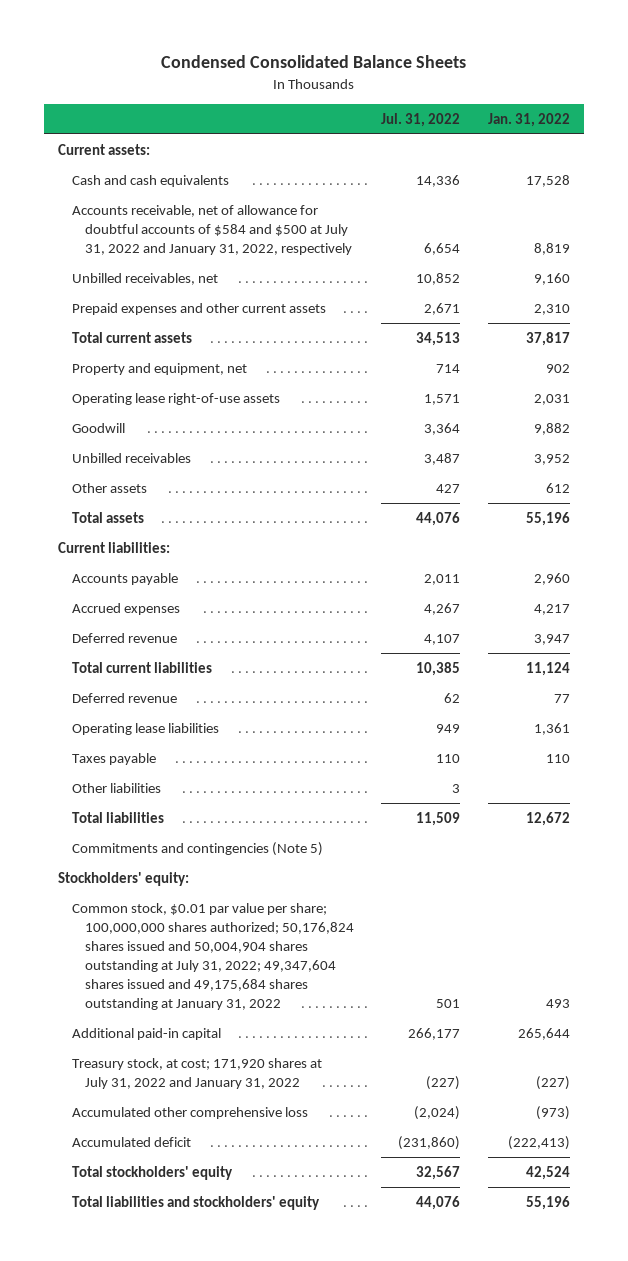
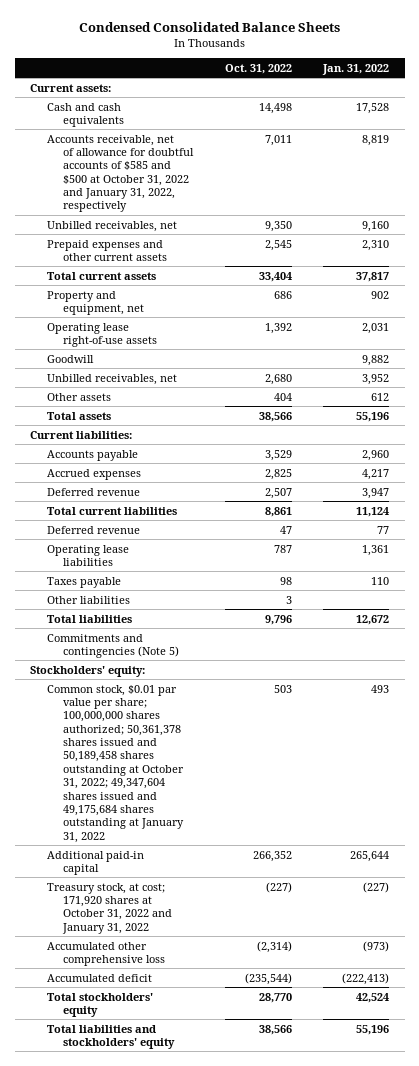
- | Jul. 31, 2022 | Jan. 31, 2022
+ | Oct. 31, 2022 | Jan. 31, 2022
- Accounts receivable, net of allowance for doubtful accounts of $584 and $500 at July 31, 2022 and January 31, 2022, respectively | 6,654 | 8,819
+ Accounts receivable, net of allowance for doubtful accounts of $585 and $500 at October 31, 2022 and January 31, 2022, respectively | 7,011 | 8,819
- Unbilled receivables | 3,487 | 3,952
+ Unbilled receivables, net | 2,680 | 3,952
- Common stock, $0.01 par value per share; 100,000,000 shares authorized; 50,176,824 shares issued and 50,004,904 shares outstanding at July 31, 2022; 49,347,604 shares issued and 49,175,684 shares outstanding at January 31, 2022 | 501 | 493
+ Common stock, $0.01 par value per share; 100,000,000 shares authorized; 50,361,378 shares issued and 50,189,458 shares outstanding at October 31, 2022; 49,347,604 shares issued and 49,175,684 shares outstanding at January 31, 2022 | 503 | 493
- Treasury stock, at cost; 171,920 shares at July 31, 2022 and January 31, 2022 | (227) | (227)
+ Treasury stock, at cost; 171,920 shares at October 31, 2022 and January 31, 2022 | (227) | (227)

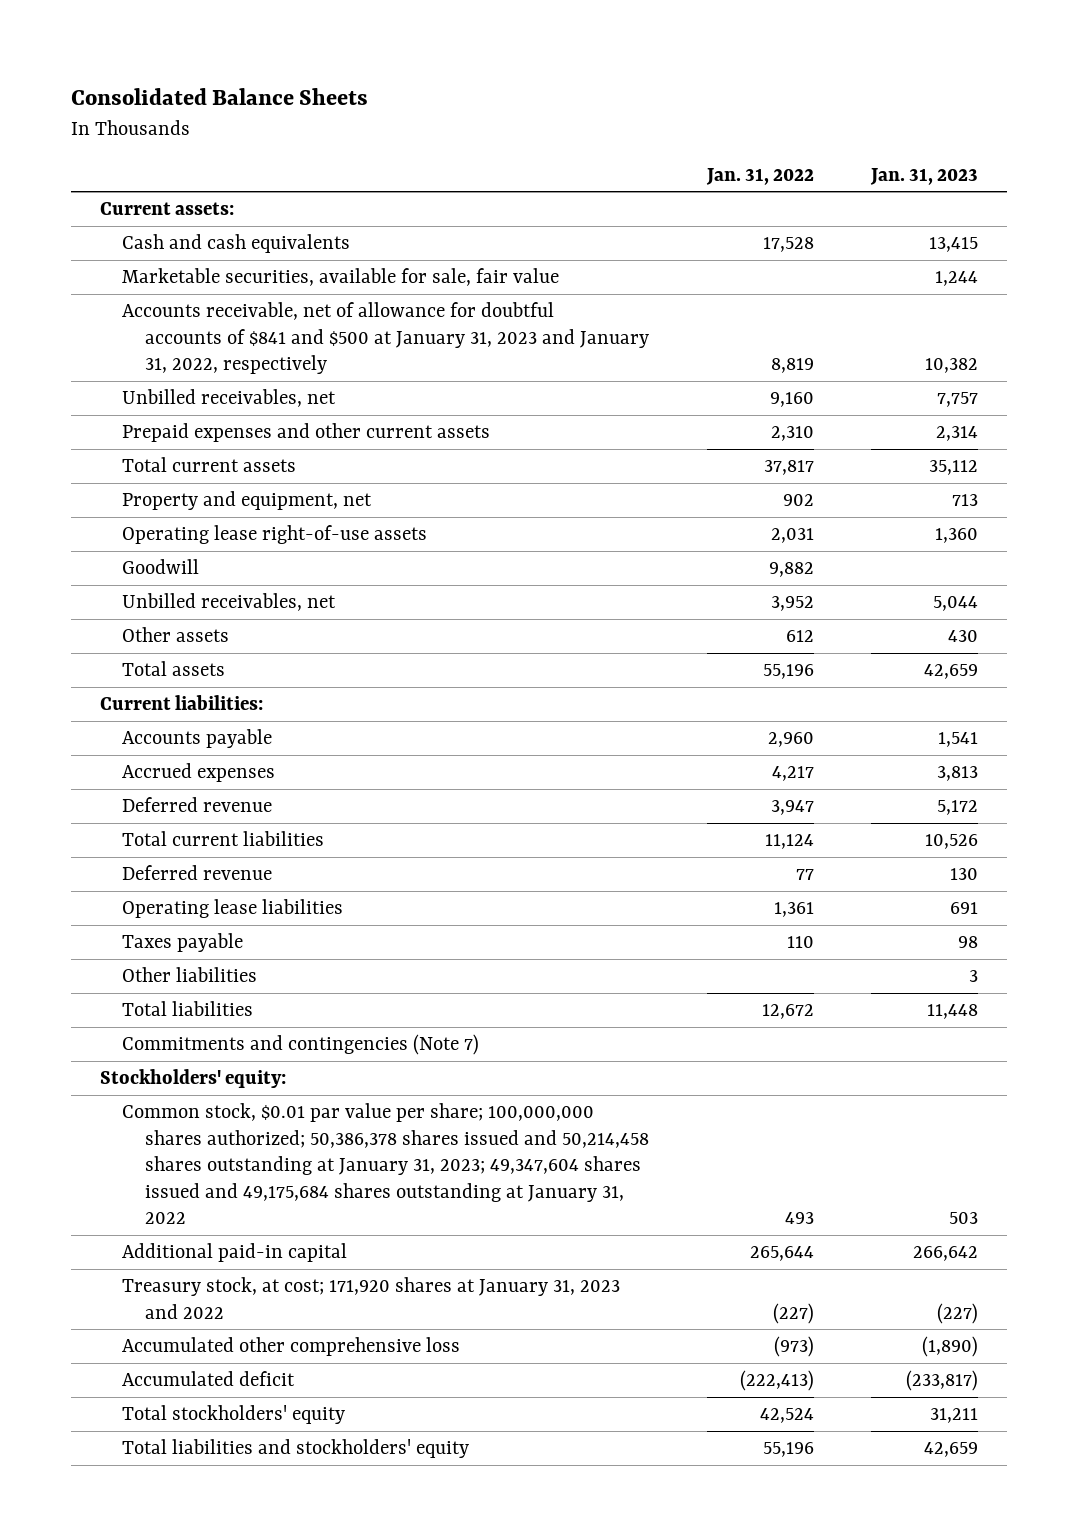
- Condensed Consolidated Balance Sheets
+ Consolidated Balance Sheets
- | Oct. 31, 2022 | Jan. 31, 2022
+ | Jan. 31, 2022 | Jan. 31, 2023
- Accounts receivable, net of allowance for doubtful accounts of $585 and $500 at October 31, 2022 and January 31, 2022, respectively | 7,011 | 8,819
+ Marketable securities, available for sale, fair value | | 1,244
+ Accounts receivable, net of allowance for doubtful accounts of $841 and $500 at January 31, 2023 and January 31, 2022, respectively | 8,819 | 10,382
- Commitments and contingencies (Note 5)
+ Commitments and contingencies (Note 7)
- Common stock, $0.01 par value per share; 100,000,000 shares authorized; 50,361,378 shares issued and 50,189,458 shares outstanding at October 31, 2022; 49,347,604 shares issued and 49,175,684 shares outstanding at January 31, 2022 | 503 | 493
+ Common stock, $0.01 par value per share; 100,000,000 shares authorized; 50,386,378 shares issued and 50,214,458 shares outstanding at January 31, 2023; 49,347,604 shares issued and 49,175,684 shares outstanding at January 31, 2022 | 493 | 503
- Treasury stock, at cost; 171,920 shares at October 31, 2022 and January 31, 2022 | (227) | (227)
+ Treasury stock, at cost; 171,920 shares at January 31, 2023 and 2022 | (227) | (227)

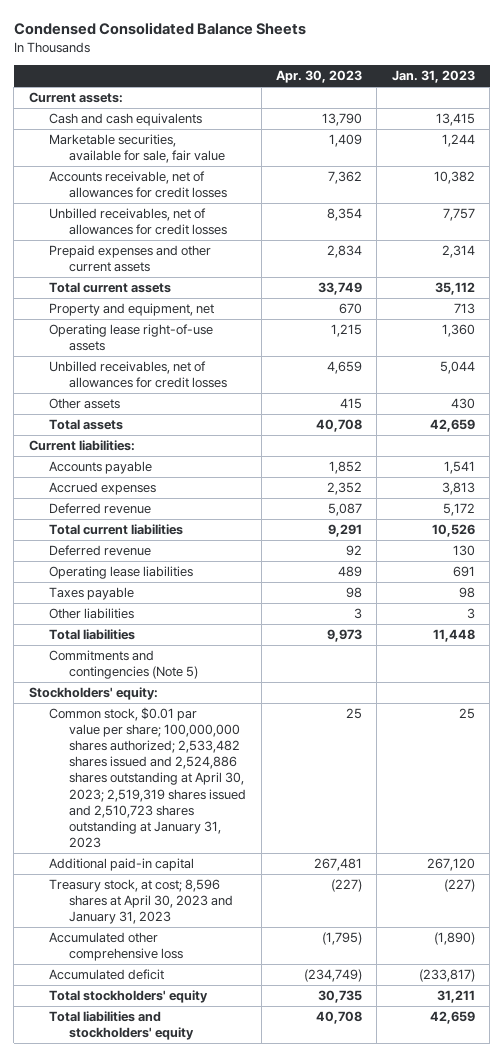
- Consolidated Balance Sheets
+ Condensed Consolidated Balance Sheets
- | Jan. 31, 2022 | Jan. 31, 2023
+ | Apr. 30, 2023 | Jan. 31, 2023
- Accounts receivable, net of allowance for doubtful accounts of $841 and $500 at January 31, 2023 and January 31, 2022, respectively | 8,819 | 10,382
- Unbilled receivables, net | 9,160 | 7,757
+ Accounts receivable, net of allowances for credit losses | 7,362 | 10,382
+ Unbilled receivables, net of allowances for credit losses | 8,354 | 7,757
- Goodwill | 9,882 |
- Unbilled receivables, net | 3,952 | 5,044
+ Unbilled receivables, net of allowances for credit losses | 4,659 | 5,044
- Commitments and contingencies (Note 7)
+ Commitments and contingencies (Note 5)
- Common stock, $0.01 par value per share; 100,000,000 shares authorized; 50,386,378 shares issued and 50,214,458 shares outstanding at January 31, 2023; 49,347,604 shares issued and 49,175,684 shares outstanding at January 31, 2022 | 493 | 503
- Additional paid-in capital | 265,644 | 266,642
- Treasury stock, at cost; 171,920 shares at January 31, 2023 and 2022 | (227) | (227)
+ Common stock, $0.01 par value per share; 100,000,000 shares authorized; 2,533,482 shares issued and 2,524,886 shares outstanding at April 30, 2023; 2,519,319 shares issued and 2,510,723 shares outstanding at January 31, 2023 | 25 | 25
+ Additional paid-in capital | 267,481 | 267,120
+ Treasury stock, at cost; 8,596 shares at April 30, 2023 and January 31, 2023 | (227) | (227)

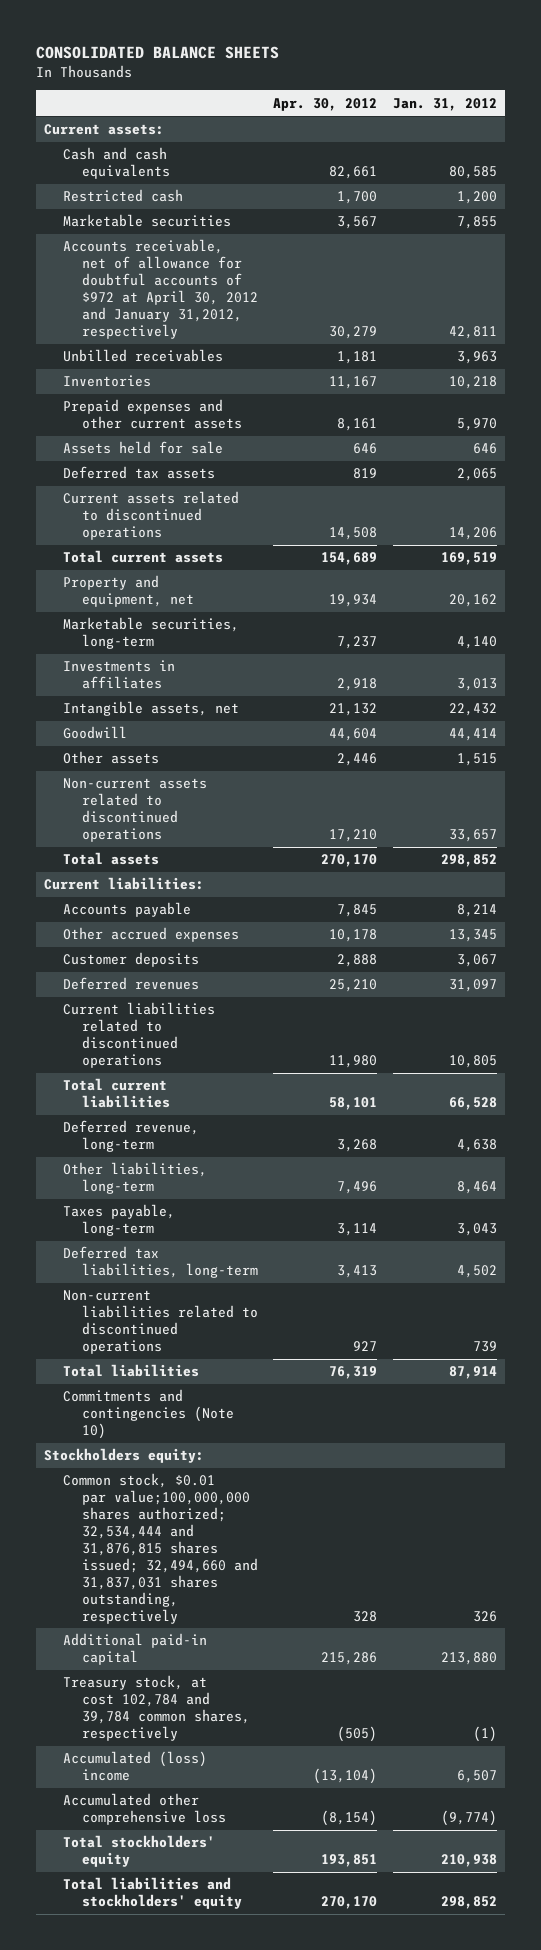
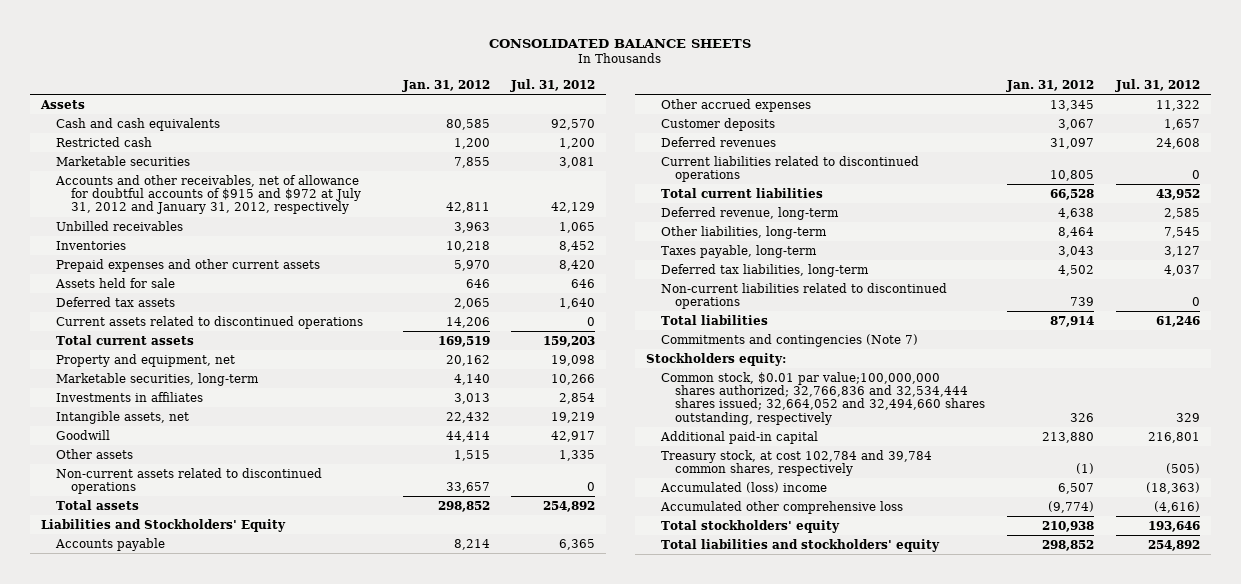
- | Apr. 30, 2012 | Jan. 31, 2012
+ | Jan. 31, 2012 | Jul. 31, 2012
- Current assets:
+ Assets
- Accounts receivable, net of allowance for doubtful accounts of $972 at April 30, 2012 and January 31,2012, respectively | 30,279 | 42,811
+ Accounts and other receivables, net of allowance for doubtful accounts of $915 and $972 at July 31, 2012 and January 31, 2012, respectively | 42,811 | 42,129
- Current liabilities:
+ Liabilities and Stockholders' Equity
- Commitments and contingencies (Note 10)
+ Commitments and contingencies (Note 7)
- Common stock, $0.01 par value;100,000,000 shares authorized; 32,534,444 and 31,876,815 shares issued; 32,494,660 and 31,837,031 shares outstanding, respectively | 328 | 326
+ Common stock, $0.01 par value;100,000,000 shares authorized; 32,766,836 and 32,534,444 shares issued; 32,664,052 and 32,494,660 shares outstanding, respectively | 326 | 329

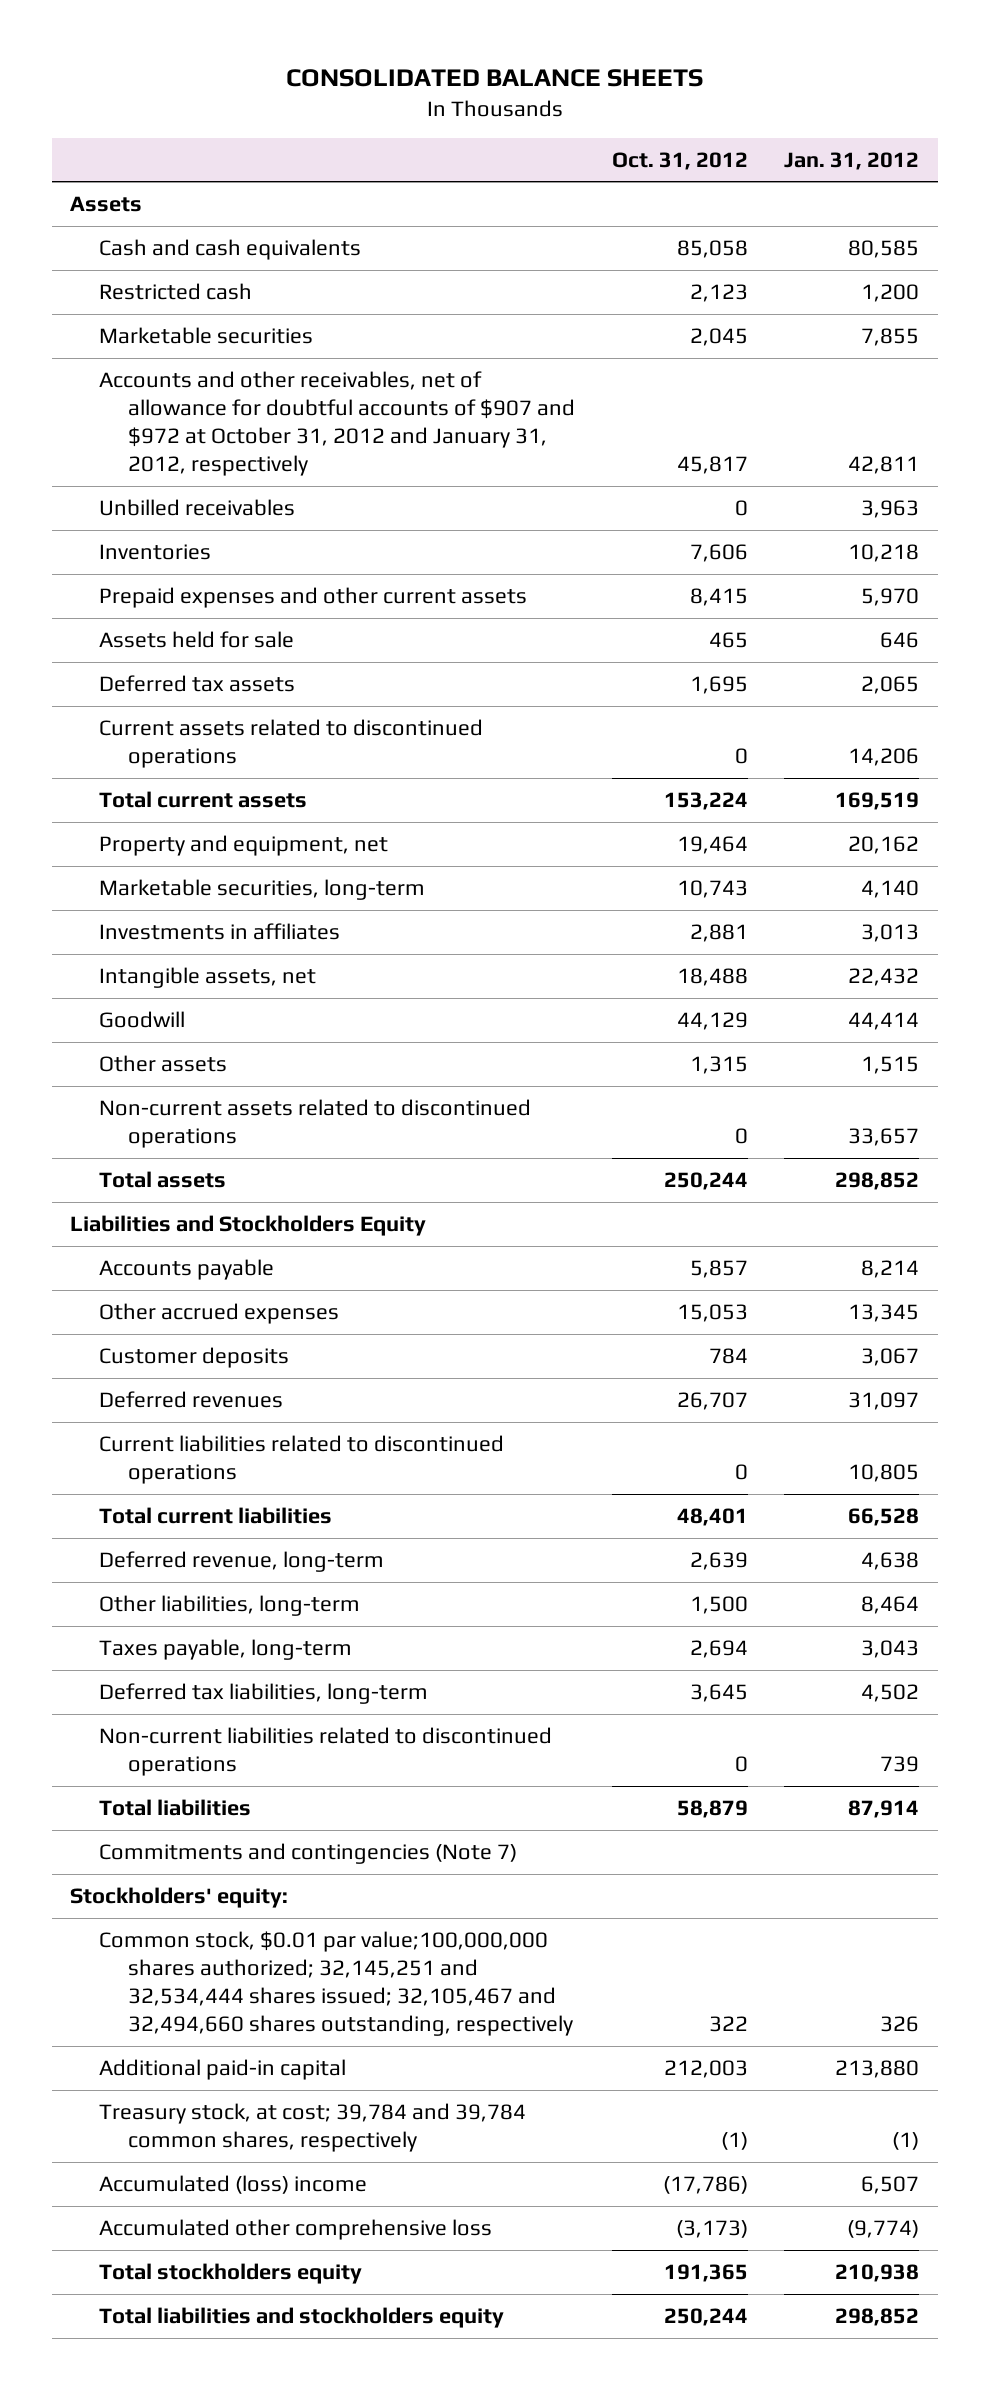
- | Jan. 31, 2012 | Jul. 31, 2012
+ | Oct. 31, 2012 | Jan. 31, 2012
- Accounts and other receivables, net of allowance for doubtful accounts of $915 and $972 at July 31, 2012 and January 31, 2012, respectively | 42,811 | 42,129
+ Accounts and other receivables, net of allowance for doubtful accounts of $907 and $972 at October 31, 2012 and January 31, 2012, respectively | 45,817 | 42,811
- Liabilities and Stockholders' Equity
+ Liabilities and Stockholders Equity
- Stockholders equity:
- Common stock, $0.01 par value;100,000,000 shares authorized; 32,766,836 and 32,534,444 shares issued; 32,664,052 and 32,494,660 shares outstanding, respectively | 326 | 329
+ Stockholders' equity:
+ Common stock, $0.01 par value;100,000,000 shares authorized; 32,145,251 and 32,534,444 shares issued; 32,105,467 and 32,494,660 shares outstanding, respectively | 322 | 326
- Treasury stock, at cost 102,784 and 39,784 common shares, respectively | (1) | (505)
+ Treasury stock, at cost; 39,784 and 39,784 common shares, respectively | (1) | (1)
- Total stockholders' equity | 210,938 | 193,646
- Total liabilities and stockholders' equity | 298,852 | 254,892
+ Total stockholders equity | 191,365 | 210,938
+ Total liabilities and stockholders equity | 250,244 | 298,852

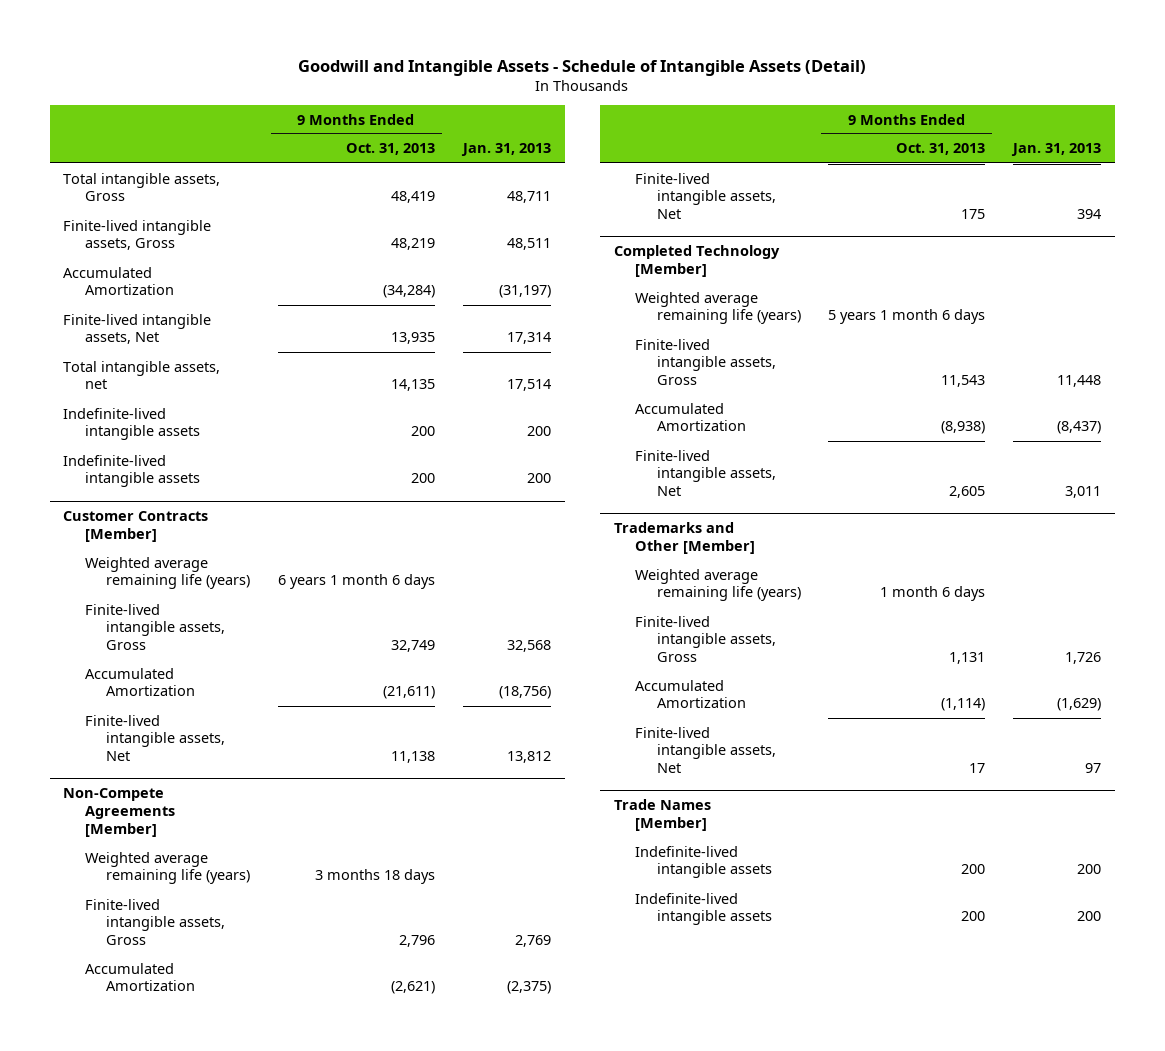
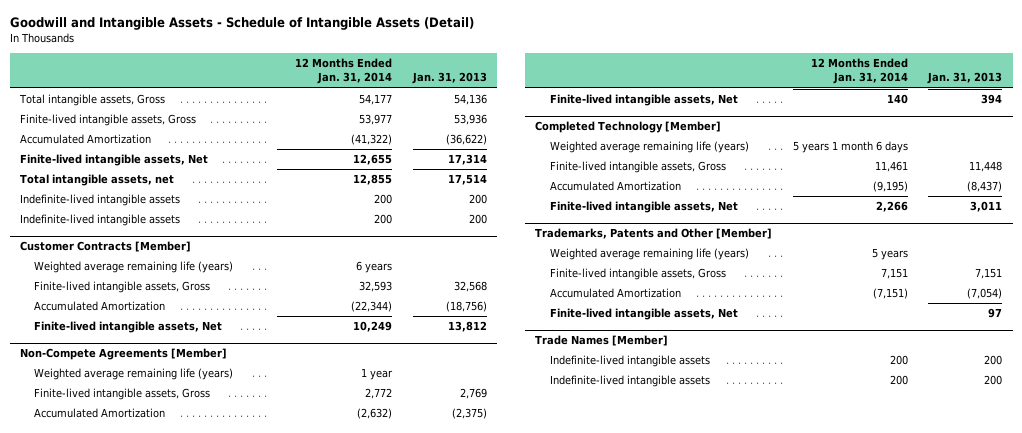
- | 9 Months Ended Oct. 31, 2013 | Jan. 31, 2013
+ | 12 Months Ended Jan. 31, 2014 | Jan. 31, 2013
- Total intangible assets, Gross | 48,419 | 48,711
- Finite-lived intangible assets, Gross | 48,219 | 48,511
- Accumulated Amortization | (34,284) | (31,197)
+ Total intangible assets, Gross | 54,177 | 54,136
+ Finite-lived intangible assets, Gross | 53,977 | 53,936
+ Accumulated Amortization | (41,322) | (36,622)
- Trademarks and Other [Member]
+ Trademarks, Patents and Other [Member]
- Finite-lived intangible assets, Gross | 1,131 | 1,726
- Accumulated Amortization | (1,114) | (1,629)
+ Finite-lived intangible assets, Gross | 7,151 | 7,151
+ Accumulated Amortization | (7,151) | (7,054)

